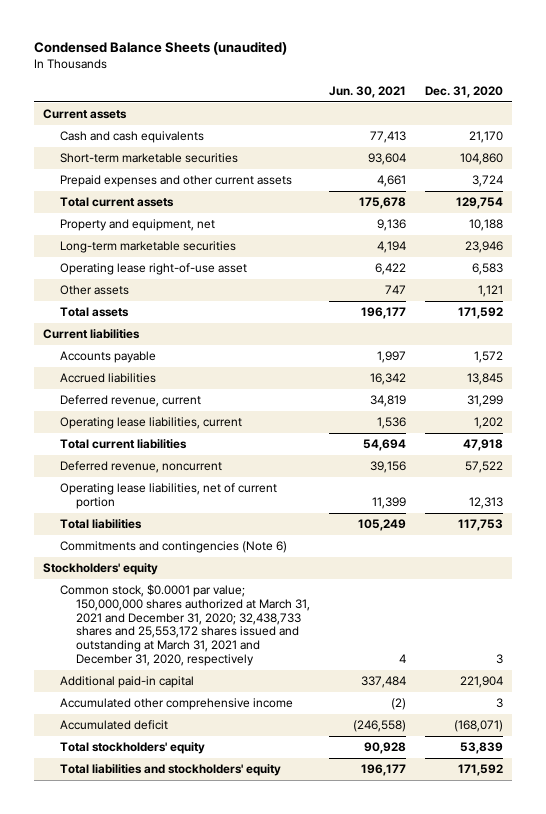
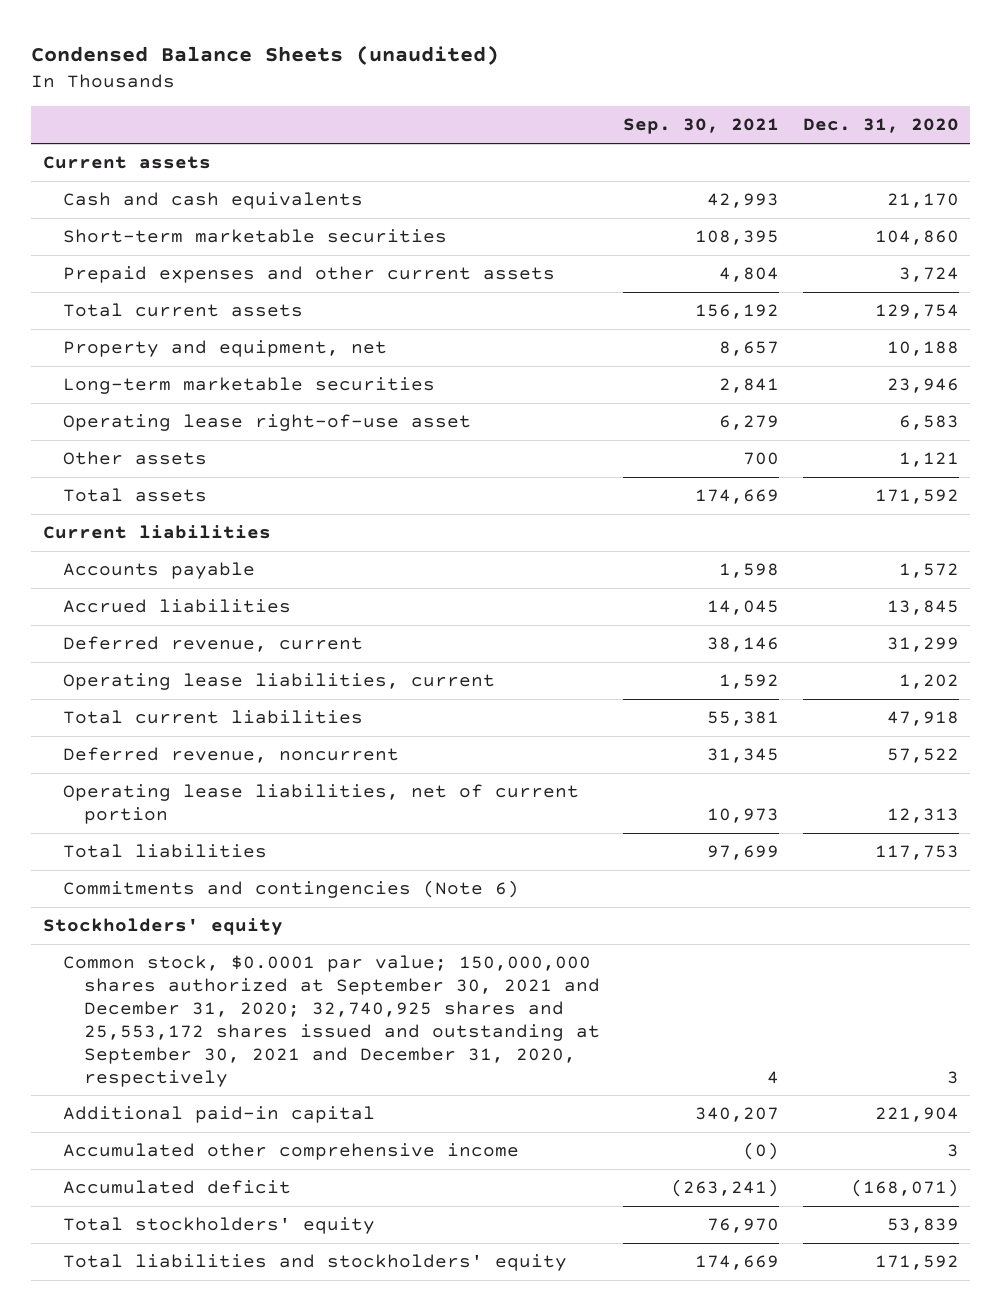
- | Jun. 30, 2021 | Dec. 31, 2020
+ | Sep. 30, 2021 | Dec. 31, 2020
- Common stock, $0.0001 par value; 150,000,000 shares authorized at March 31, 2021 and December 31, 2020; 32,438,733 shares and 25,553,172 shares issued and outstanding at March 31, 2021 and December 31, 2020, respectively | 4 | 3
+ Common stock, $0.0001 par value; 150,000,000 shares authorized at September 30, 2021 and December 31, 2020; 32,740,925 shares and 25,553,172 shares issued and outstanding at September 30, 2021 and December 31, 2020, respectively | 4 | 3

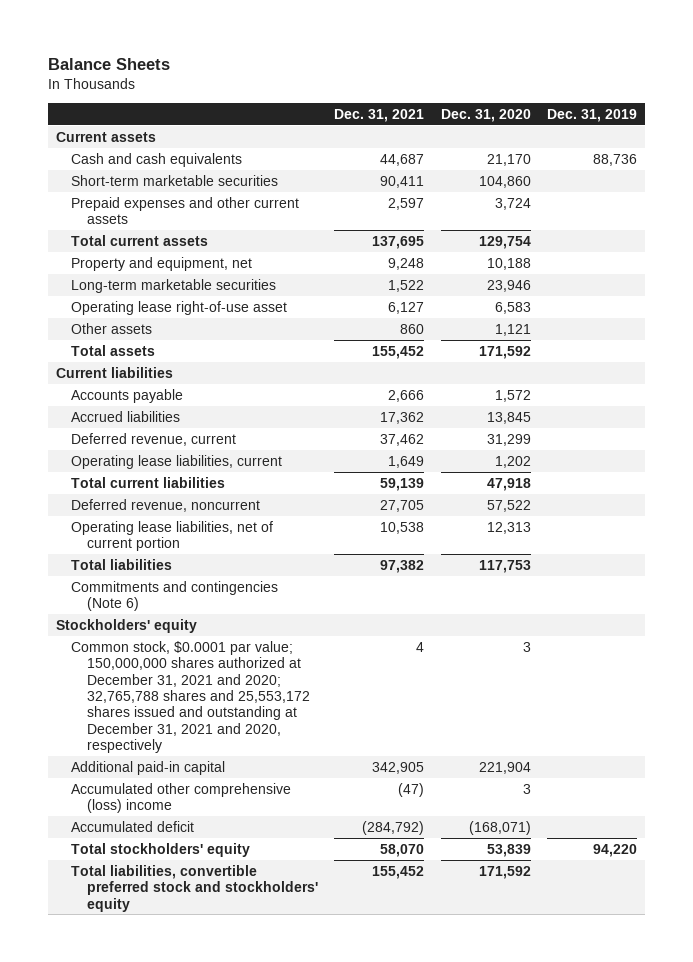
- Condensed Balance Sheets (unaudited)
+ Balance Sheets
- | Sep. 30, 2021 | Dec. 31, 2020
+ | Dec. 31, 2021 | Dec. 31, 2020 | Dec. 31, 2019
- Common stock, $0.0001 par value; 150,000,000 shares authorized at September 30, 2021 and December 31, 2020; 32,740,925 shares and 25,553,172 shares issued and outstanding at September 30, 2021 and December 31, 2020, respectively | 4 | 3
+ Common stock, $0.0001 par value; 150,000,000 shares authorized at December 31, 2021 and 2020; 32,765,788 shares and 25,553,172 shares issued and outstanding at December 31, 2021 and 2020, respectively | 4 | 3 |
- Accumulated other comprehensive income | (0) | 3
+ Accumulated other comprehensive (loss) income | (47) | 3 |
- Total liabilities and stockholders' equity | 174,669 | 171,592
+ Total liabilities, convertible preferred stock and stockholders' equity | 155,452 | 171,592 |

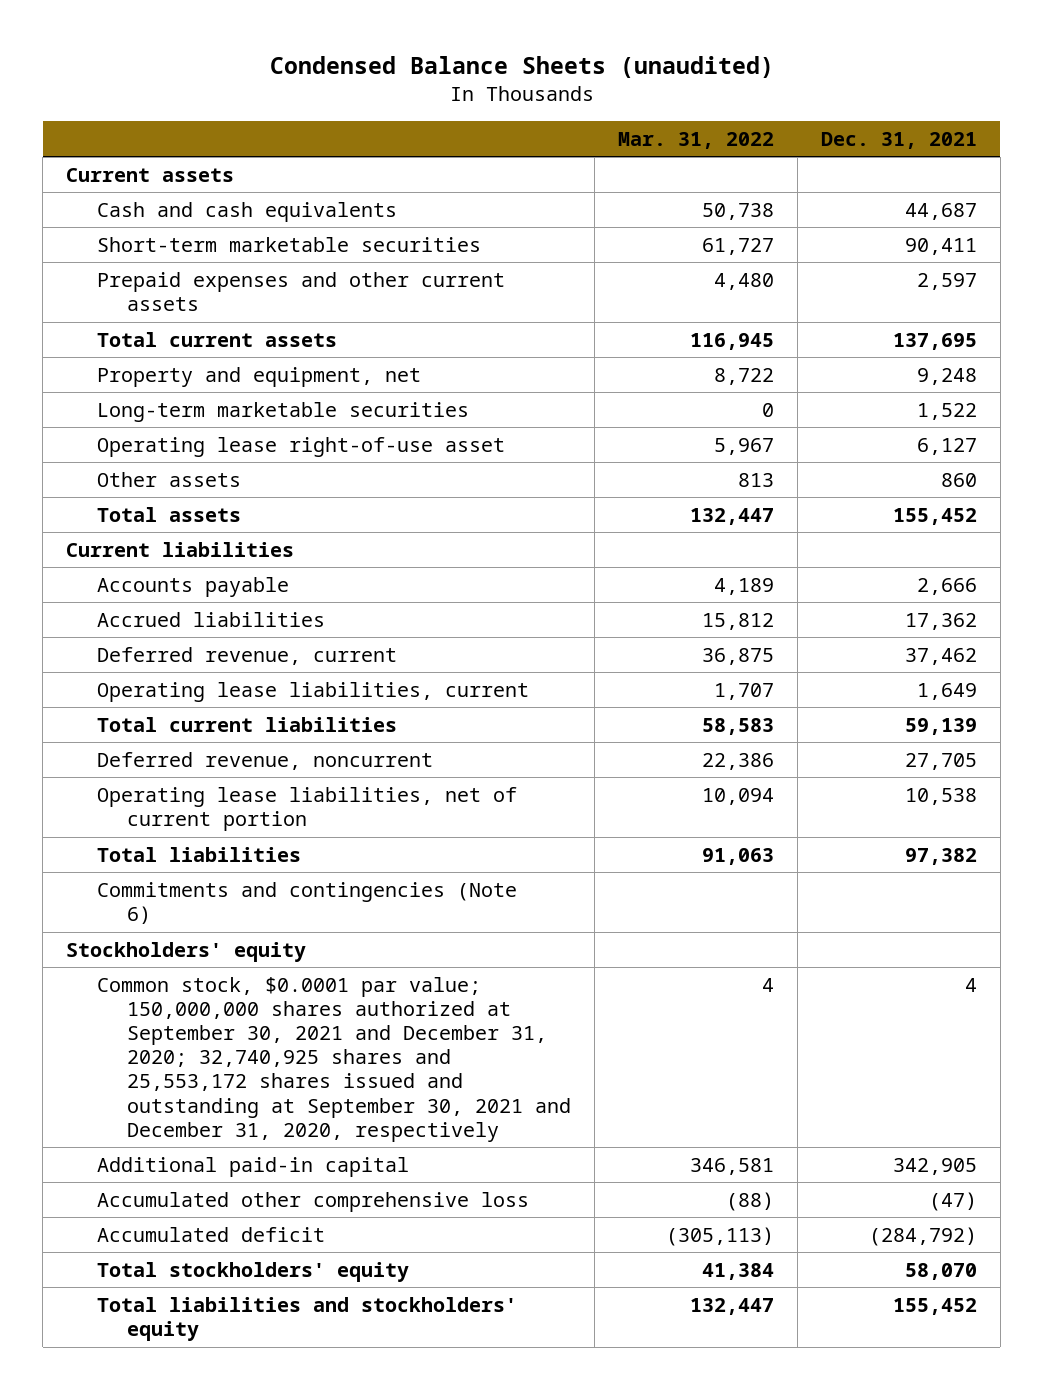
- Balance Sheets
+ Condensed Balance Sheets (unaudited)
- | Dec. 31, 2021 | Dec. 31, 2020 | Dec. 31, 2019
+ | Mar. 31, 2022 | Dec. 31, 2021
- Common stock, $0.0001 par value; 150,000,000 shares authorized at December 31, 2021 and 2020; 32,765,788 shares and 25,553,172 shares issued and outstanding at December 31, 2021 and 2020, respectively | 4 | 3 |
+ Common stock, $0.0001 par value; 150,000,000 shares authorized at September 30, 2021 and December 31, 2020; 32,740,925 shares and 25,553,172 shares issued and outstanding at September 30, 2021 and December 31, 2020, respectively | 4 | 4
- Accumulated other comprehensive (loss) income | (47) | 3 |
+ Accumulated other comprehensive loss | (88) | (47)
- Total liabilities, convertible preferred stock and stockholders' equity | 155,452 | 171,592 |
+ Total liabilities and stockholders' equity | 132,447 | 155,452

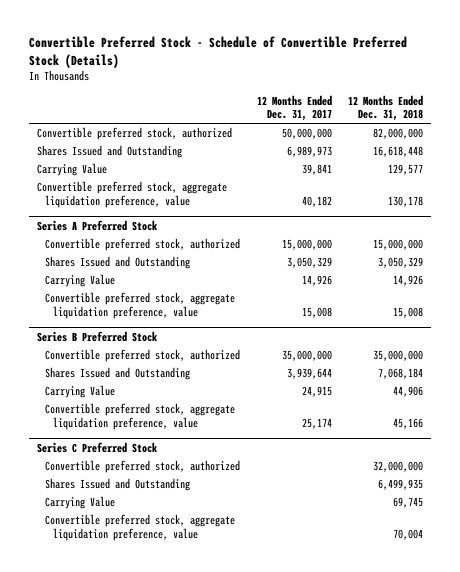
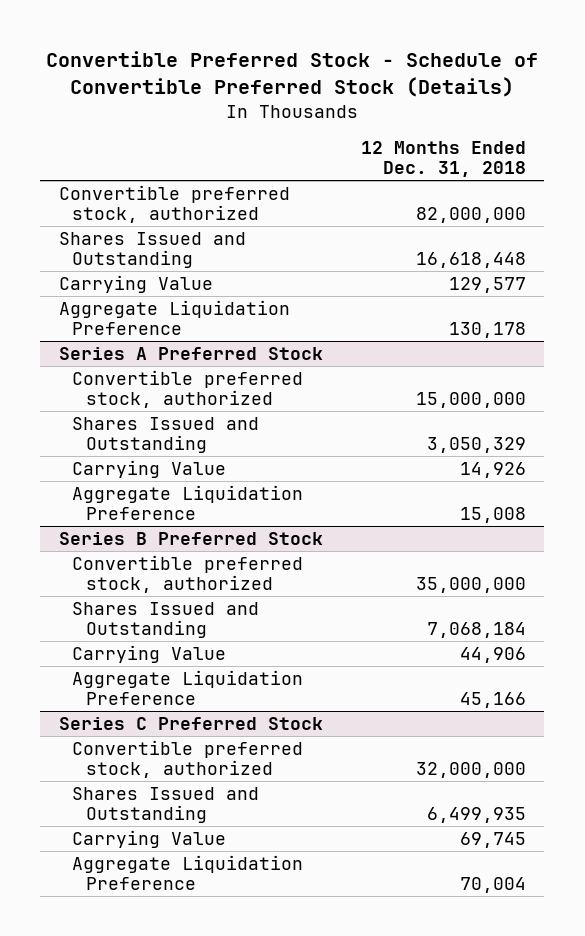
- | 12 Months Ended Dec. 31, 2017 | 12 Months Ended Dec. 31, 2018
+ | 12 Months Ended Dec. 31, 2018
- Convertible preferred stock, aggregate liquidation preference, value | 40,182 | 130,178
+ Aggregate Liquidation Preference | 130,178
@ Series A Preferred Stock
- Convertible preferred stock, aggregate liquidation preference, value | 15,008 | 15,008
+ Aggregate Liquidation Preference | 15,008
@ Series B Preferred Stock
- Convertible preferred stock, aggregate liquidation preference, value | 25,174 | 45,166
+ Aggregate Liquidation Preference | 45,166
@ Series C Preferred Stock
- Convertible preferred stock, aggregate liquidation preference, value | | 70,004
+ Aggregate Liquidation Preference | 70,004

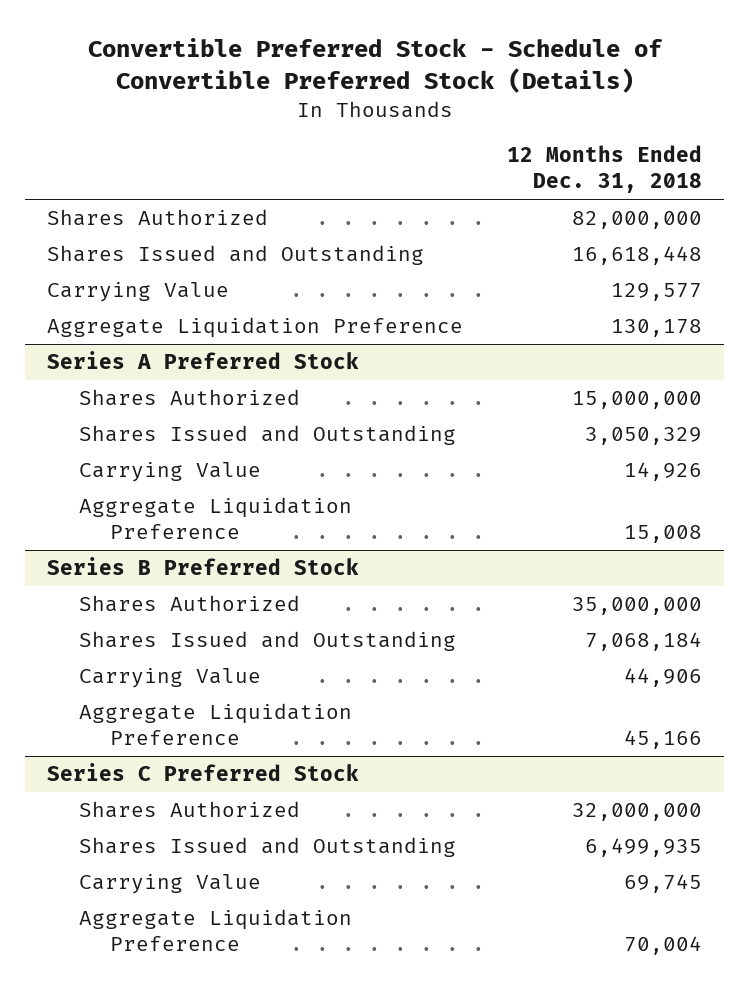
- Convertible preferred stock, authorized | 82,000,000
+ Shares Authorized | 82,000,000
@ Series A Preferred Stock
- Convertible preferred stock, authorized | 15,000,000
+ Shares Authorized | 15,000,000
@ Series B Preferred Stock
- Convertible preferred stock, authorized | 35,000,000
+ Shares Authorized | 35,000,000
@ Series C Preferred Stock
- Convertible preferred stock, authorized | 32,000,000
+ Shares Authorized | 32,000,000

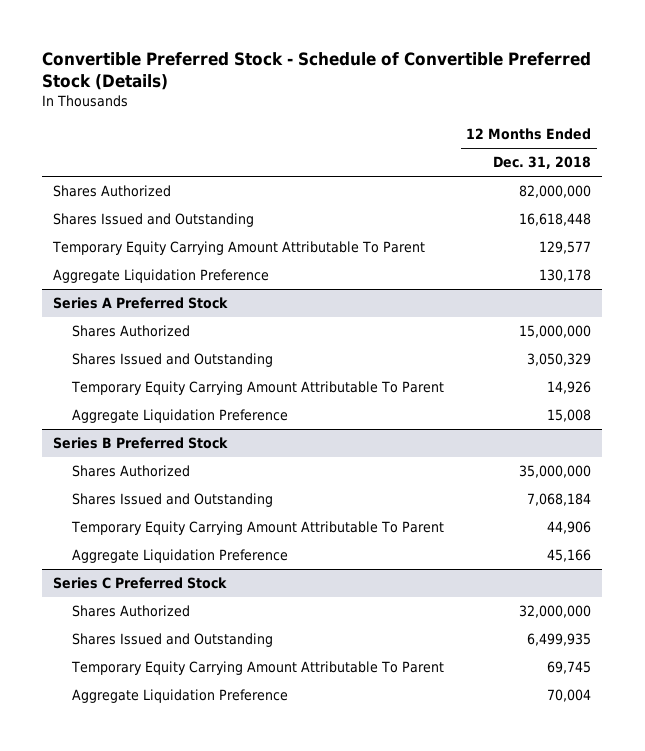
- Carrying Value | 129,577
+ Temporary Equity Carrying Amount Attributable To Parent | 129,577
@ Series A Preferred Stock
- Carrying Value | 14,926
+ Temporary Equity Carrying Amount Attributable To Parent | 14,926
@ Series B Preferred Stock
- Carrying Value | 44,906
+ Temporary Equity Carrying Amount Attributable To Parent | 44,906
@ Series C Preferred Stock
- Carrying Value | 69,745
+ Temporary Equity Carrying Amount Attributable To Parent | 69,745

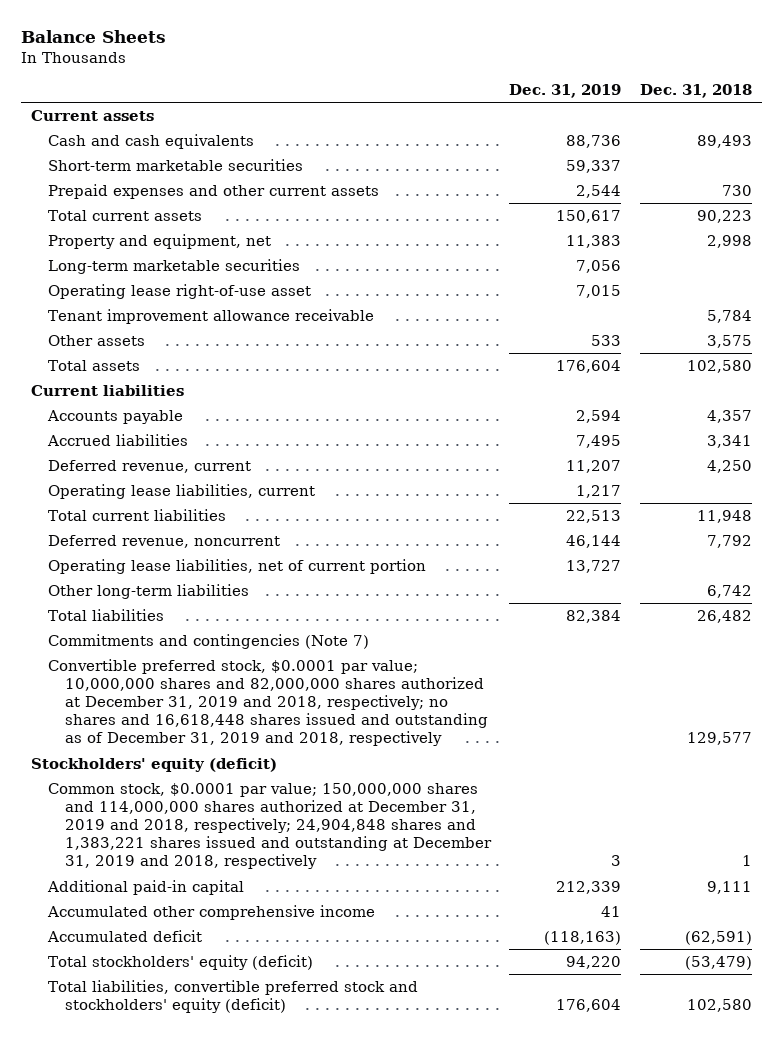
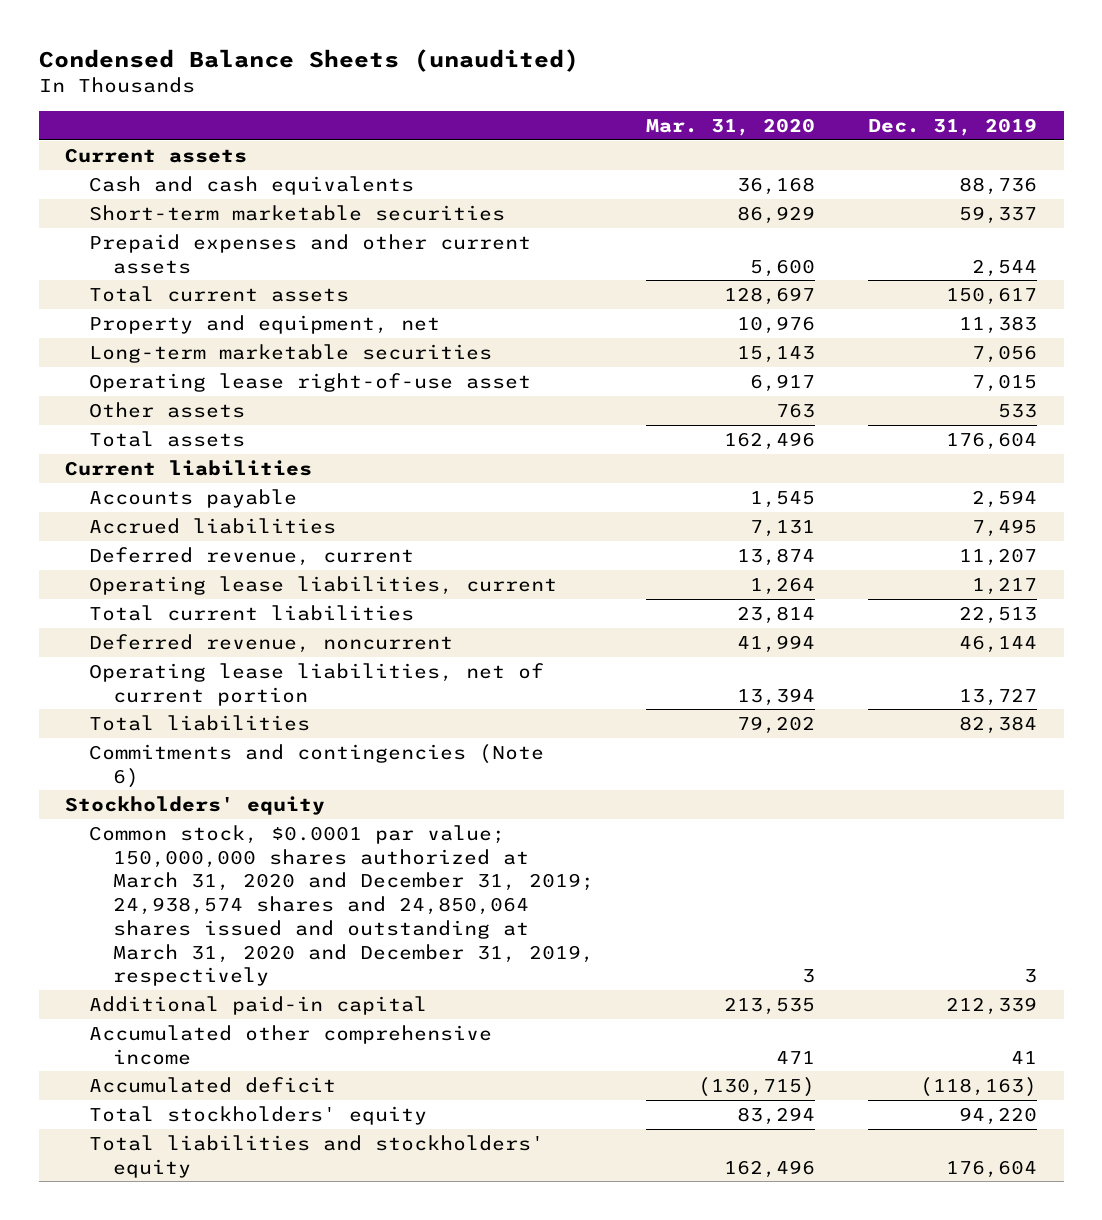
- Balance Sheets
+ Condensed Balance Sheets (unaudited)
- | Dec. 31, 2019 | Dec. 31, 2018
+ | Mar. 31, 2020 | Dec. 31, 2019
- Tenant improvement allowance receivable | | 5,784
- Other long-term liabilities | | 6,742
- Commitments and contingencies (Note 7)
- Convertible preferred stock, $0.0001 par value; 10,000,000 shares and 82,000,000 shares authorized at December 31, 2019 and 2018, respectively; no shares and 16,618,448 shares issued and outstanding as of December 31, 2019 and 2018, respectively | | 129,577
- Stockholders' equity (deficit)
- Common stock, $0.0001 par value; 150,000,000 shares and 114,000,000 shares authorized at December 31, 2019 and 2018, respectively; 24,904,848 shares and 1,383,221 shares issued and outstanding at December 31, 2019 and 2018, respectively | 3 | 1
+ Commitments and contingencies (Note 6)
+ Stockholders' equity
+ Common stock, $0.0001 par value; 150,000,000 shares authorized at March 31, 2020 and December 31, 2019; 24,938,574 shares and 24,850,064 shares issued and outstanding at March 31, 2020 and December 31, 2019, respectively | 3 | 3
- Total stockholders' equity (deficit) | 94,220 | (53,479)
- Total liabilities, convertible preferred stock and stockholders' equity (deficit) | 176,604 | 102,580
+ Total stockholders' equity | 83,294 | 94,220
+ Total liabilities and stockholders' equity | 162,496 | 176,604

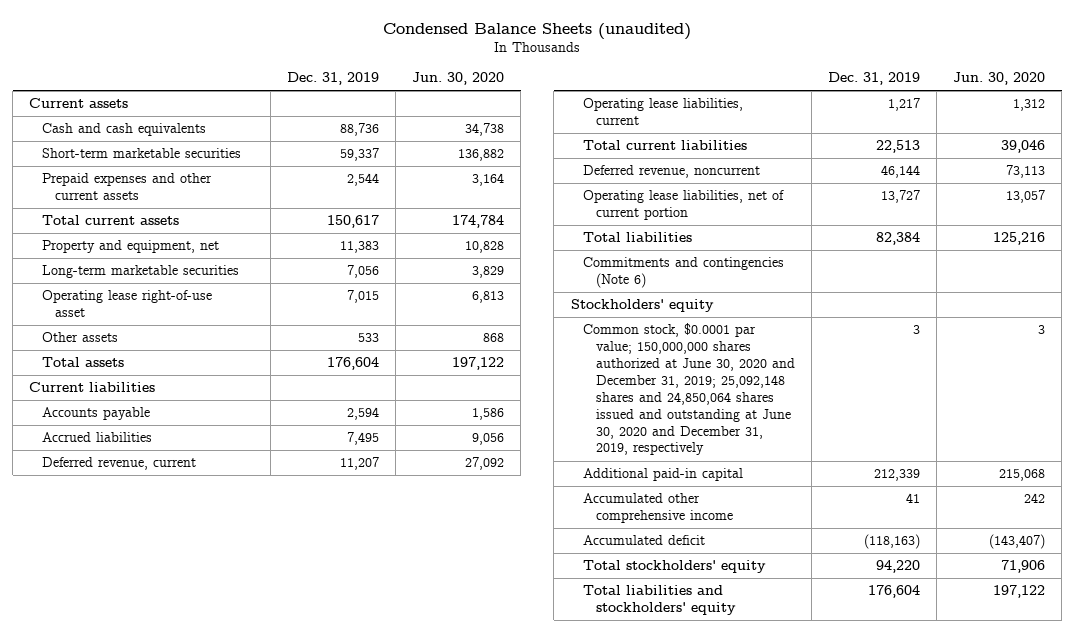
- | Mar. 31, 2020 | Dec. 31, 2019
+ | Dec. 31, 2019 | Jun. 30, 2020
- Common stock, $0.0001 par value; 150,000,000 shares authorized at March 31, 2020 and December 31, 2019; 24,938,574 shares and 24,850,064 shares issued and outstanding at March 31, 2020 and December 31, 2019, respectively | 3 | 3
+ Common stock, $0.0001 par value; 150,000,000 shares authorized at June 30, 2020 and December 31, 2019; 25,092,148 shares and 24,850,064 shares issued and outstanding at June 30, 2020 and December 31, 2019, respectively | 3 | 3

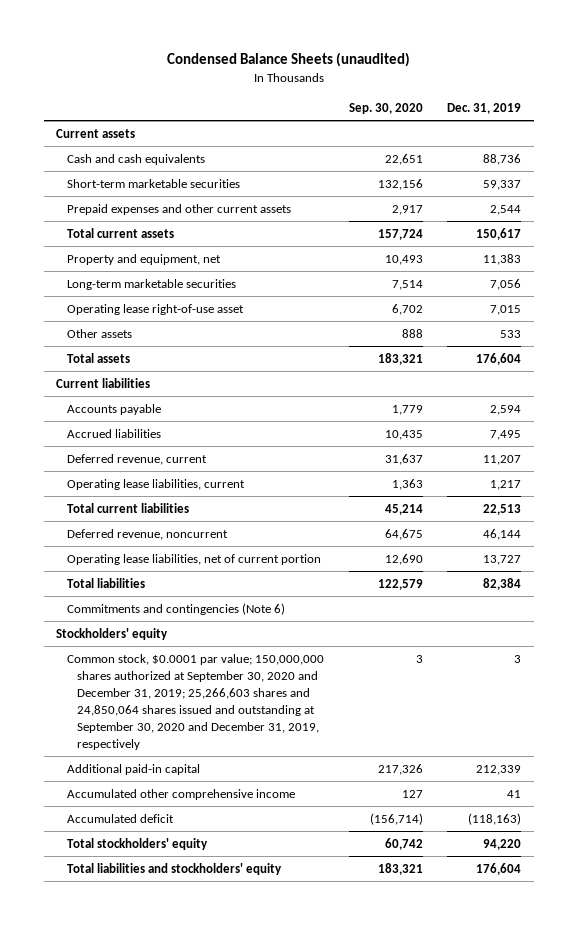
- | Dec. 31, 2019 | Jun. 30, 2020
+ | Sep. 30, 2020 | Dec. 31, 2019
- Common stock, $0.0001 par value; 150,000,000 shares authorized at June 30, 2020 and December 31, 2019; 25,092,148 shares and 24,850,064 shares issued and outstanding at June 30, 2020 and December 31, 2019, respectively | 3 | 3
+ Common stock, $0.0001 par value; 150,000,000 shares authorized at September 30, 2020 and December 31, 2019; 25,266,603 shares and 24,850,064 shares issued and outstanding at September 30, 2020 and December 31, 2019, respectively | 3 | 3

